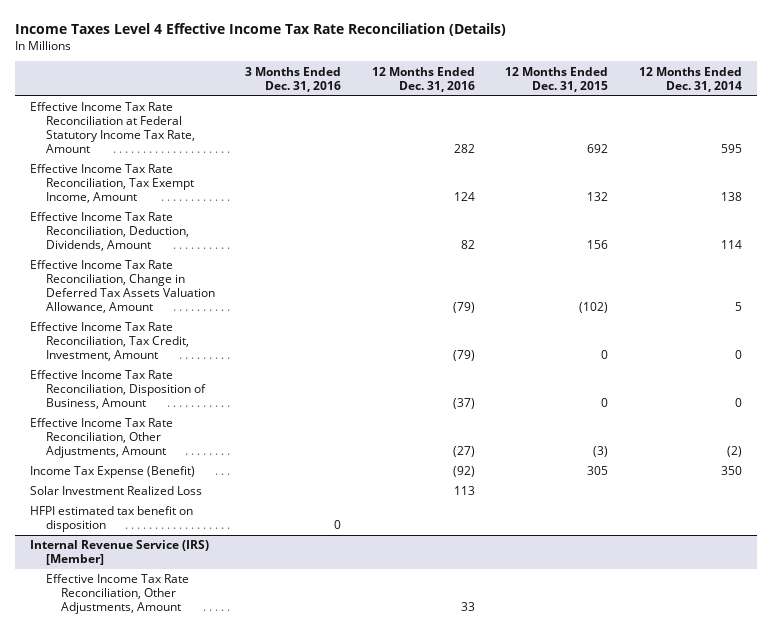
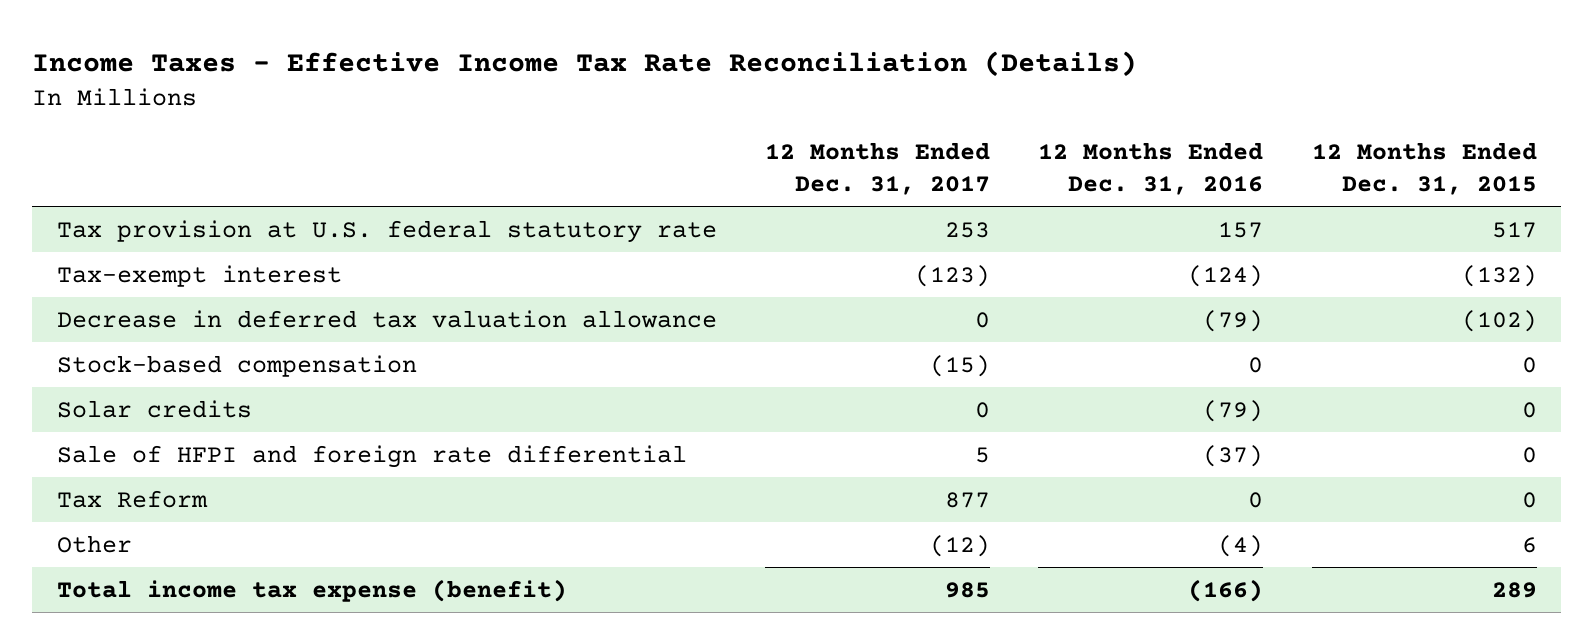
- Income Taxes Level 4 Effective Income Tax Rate Reconciliation (Details)
+ Income Taxes - Effective Income Tax Rate Reconciliation (Details)
- | 3 Months Ended Dec. 31, 2016 | 12 Months Ended Dec. 31, 2016 | 12 Months Ended Dec. 31, 2015 | 12 Months Ended Dec. 31, 2014
+ | 12 Months Ended Dec. 31, 2017 | 12 Months Ended Dec. 31, 2016 | 12 Months Ended Dec. 31, 2015
- Effective Income Tax Rate Reconciliation at Federal Statutory Income Tax Rate, Amount | | 282 | 692 | 595
- Effective Income Tax Rate Reconciliation, Tax Exempt Income, Amount | | 124 | 132 | 138
- Effective Income Tax Rate Reconciliation, Deduction, Dividends, Amount | | 82 | 156 | 114
- Effective Income Tax Rate Reconciliation, Change in Deferred Tax Assets Valuation Allowance, Amount | | (79) | (102) | 5
- Effective Income Tax Rate Reconciliation, Tax Credit, Investment, Amount | | (79) | 0 | 0
- Effective Income Tax Rate Reconciliation, Disposition of Business, Amount | | (37) | 0 | 0
- Effective Income Tax Rate Reconciliation, Other Adjustments, Amount | | (27) | (3) | (2)
- Income Tax Expense (Benefit) | | (92) | 305 | 350
- Solar Investment Realized Loss | | 113 | |
- HFPI estimated tax benefit on disposition | 0 | | |
- Internal Revenue Service (IRS) [Member]
- Effective Income Tax Rate Reconciliation, Other Adjustments, Amount | | 33 | |
+ Tax provision at U.S. federal statutory rate | 253 | 157 | 517
+ Tax-exempt interest | (123) | (124) | (132)
+ Decrease in deferred tax valuation allowance | 0 | (79) | (102)
+ Stock-based compensation | (15) | 0 | 0
+ Solar credits | 0 | (79) | 0
+ Sale of HFPI and foreign rate differential | 5 | (37) | 0
+ Tax Reform | 877 | 0 | 0
+ Other | (12) | (4) | 6
+ Total income tax expense (benefit) | 985 | (166) | 289

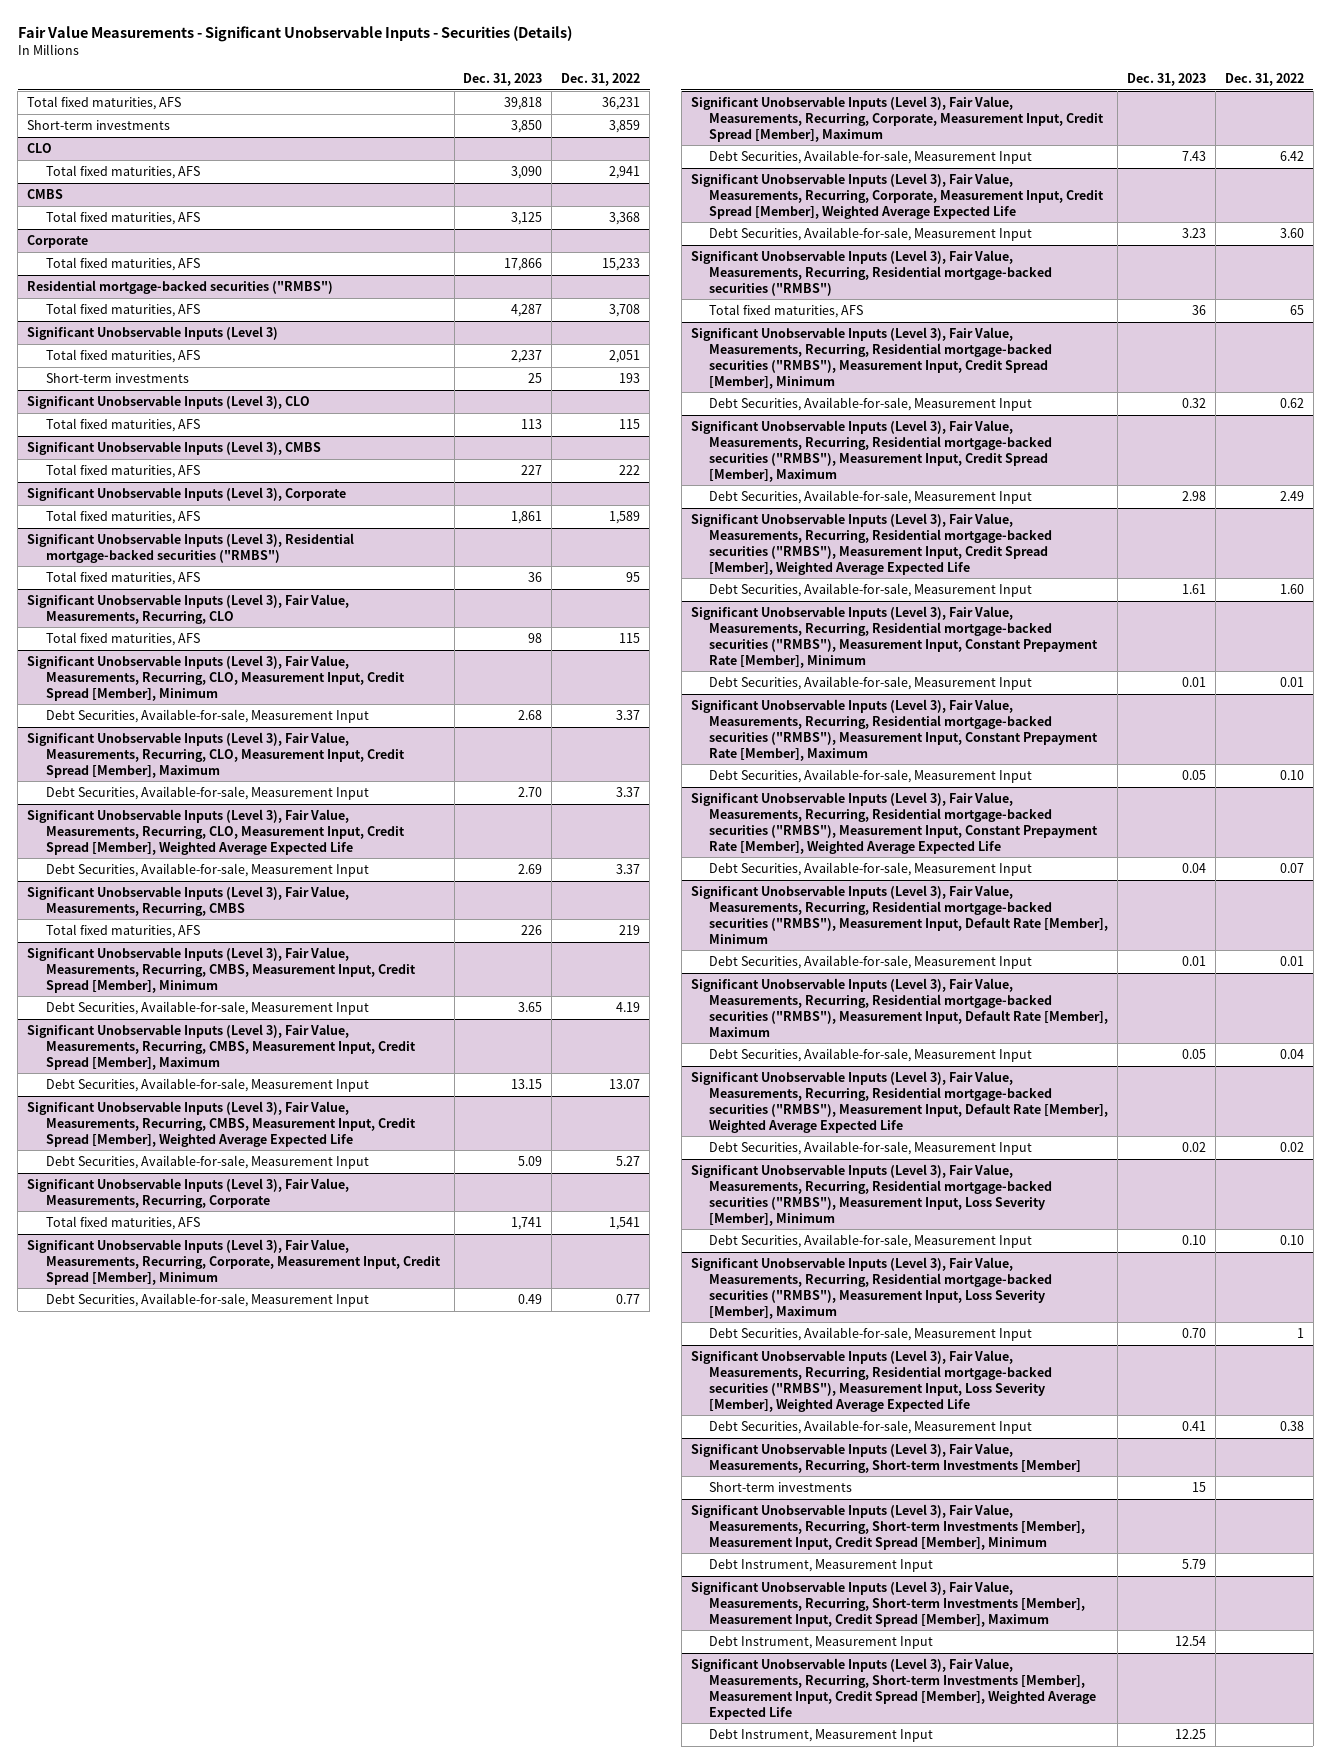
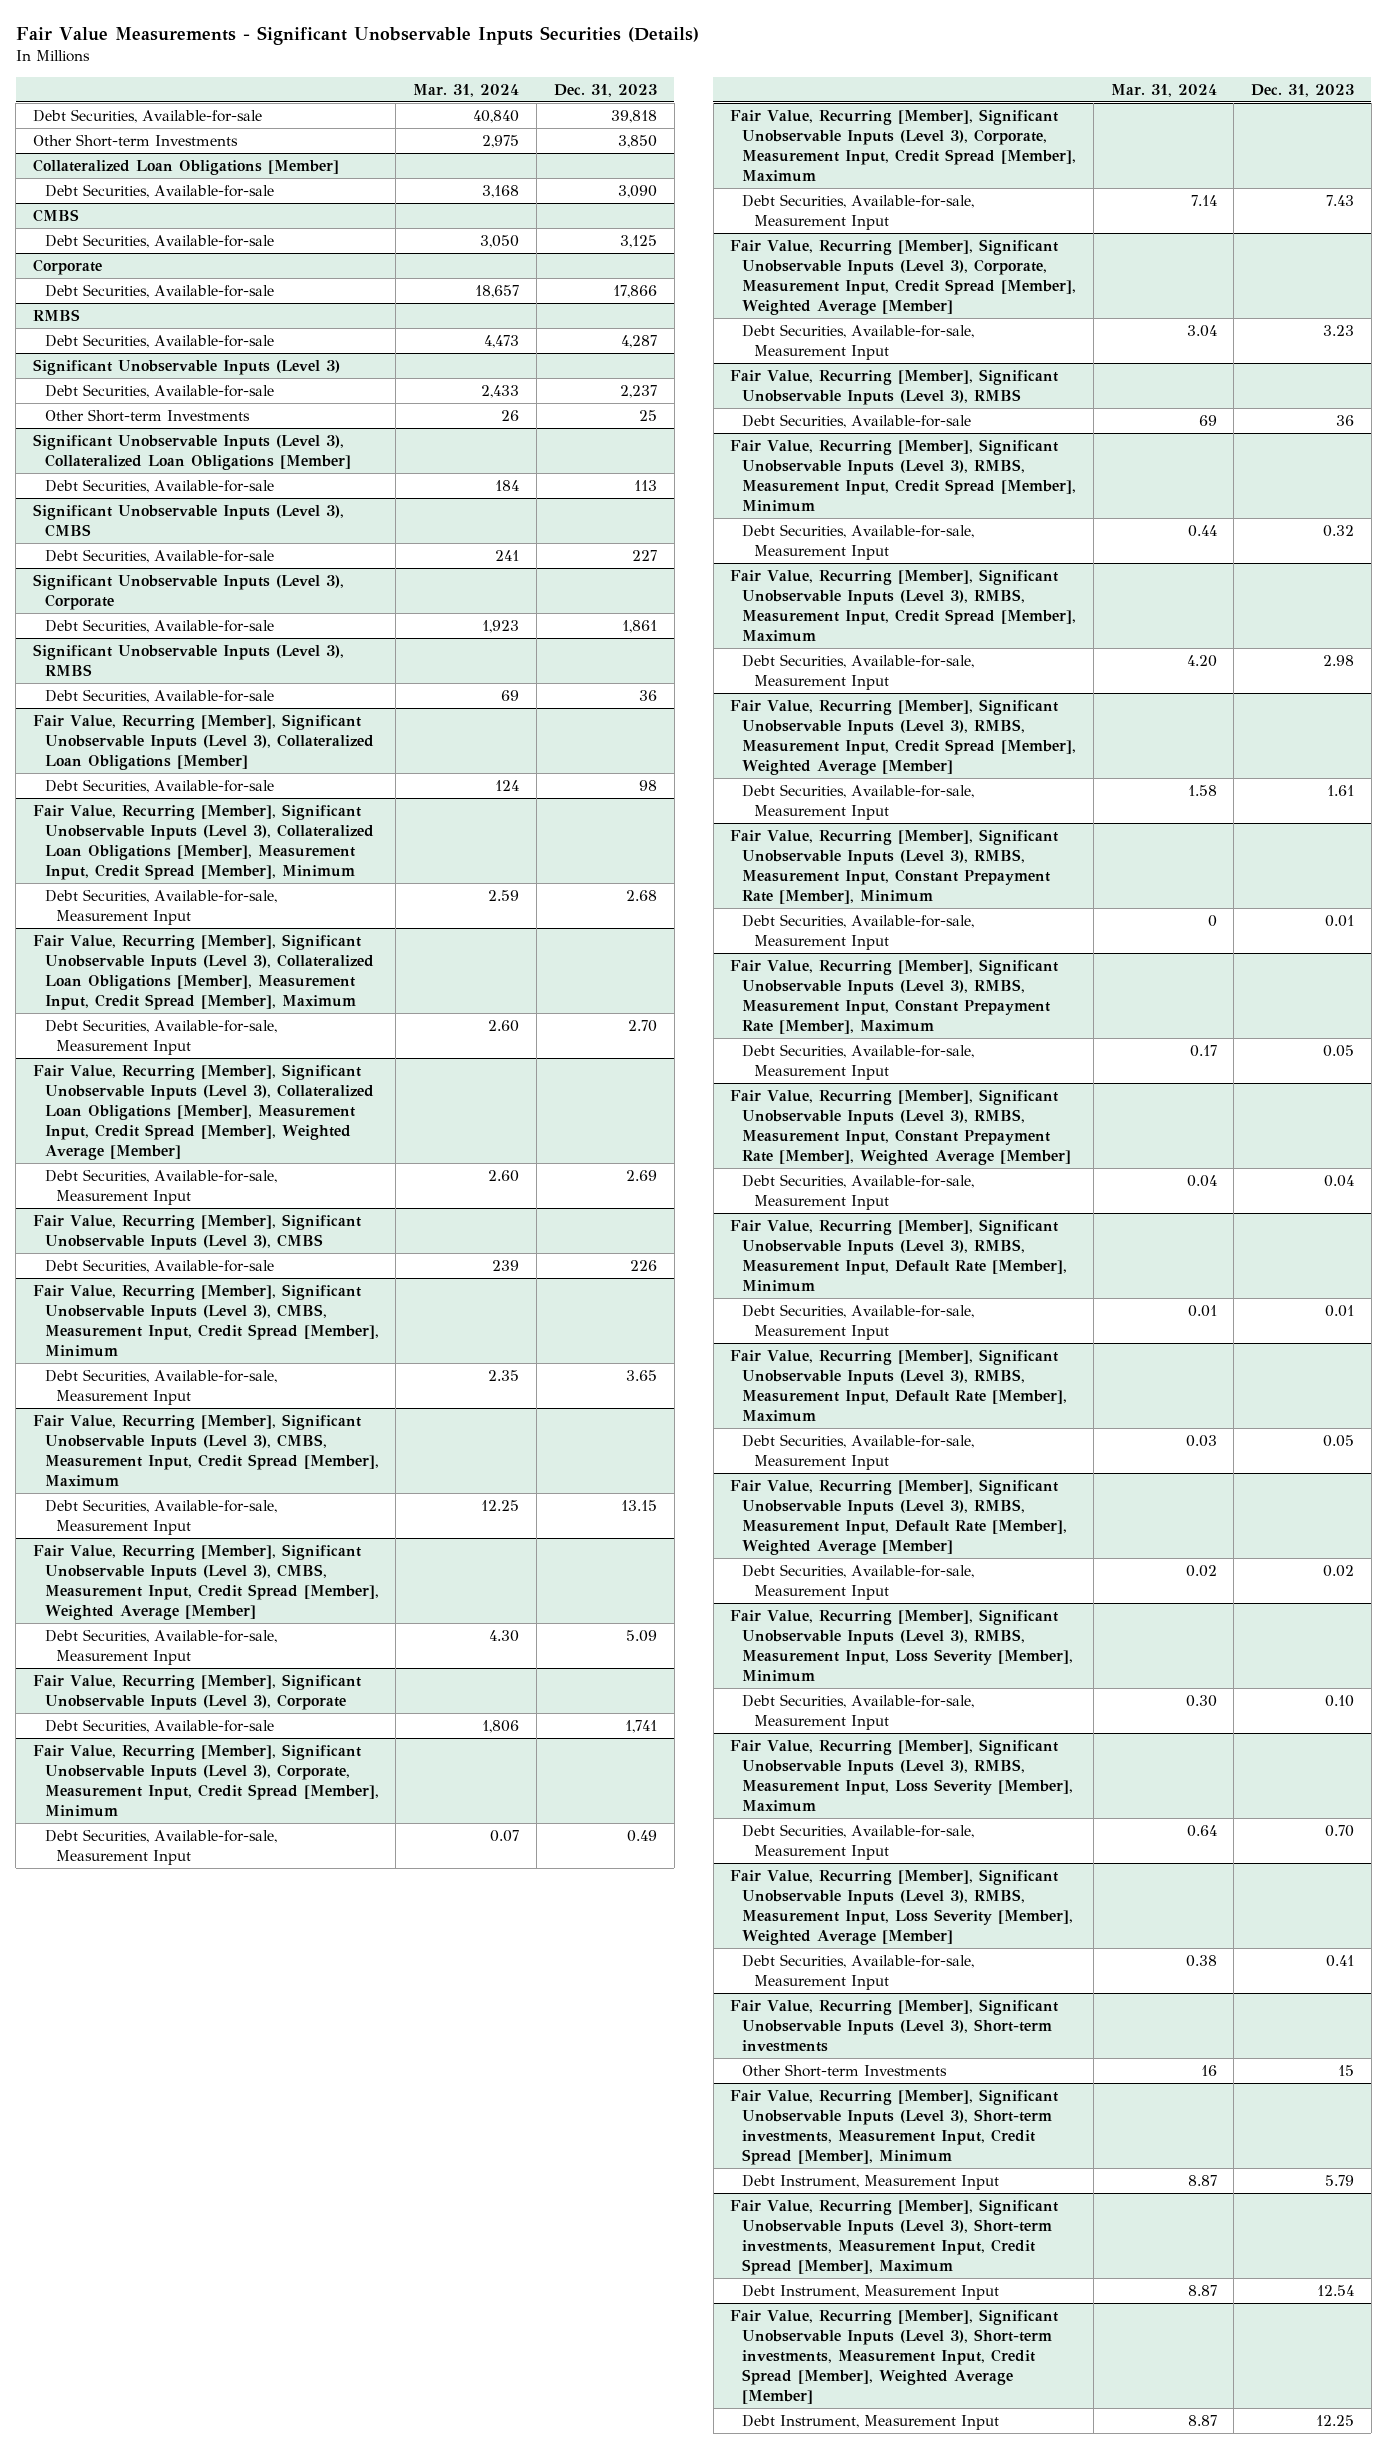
- Fair Value Measurements - Significant Unobservable Inputs - Securities (Details)
+ Fair Value Measurements - Significant Unobservable Inputs Securities (Details)
- | Dec. 31, 2023 | Dec. 31, 2022
+ | Mar. 31, 2024 | Dec. 31, 2023
- Total fixed maturities, AFS | 39,818 | 36,231
- Short-term investments | 3,850 | 3,859
- CLO
- Total fixed maturities, AFS | 3,090 | 2,941
+ Debt Securities, Available-for-sale | 40,840 | 39,818
+ Other Short-term Investments | 2,975 | 3,850
+ Collateralized Loan Obligations [Member]
+ Debt Securities, Available-for-sale | 3,168 | 3,090
@ CMBS
- Total fixed maturities, AFS | 3,125 | 3,368
+ Debt Securities, Available-for-sale | 3,050 | 3,125
@ Corporate
- Total fixed maturities, AFS | 17,866 | 15,233
- Residential mortgage-backed securities ("RMBS")
- Total fixed maturities, AFS | 4,287 | 3,708
@ Corporate
+ Debt Securities, Available-for-sale | 18,657 | 17,866
+ RMBS
+ Debt Securities, Available-for-sale | 4,473 | 4,287
@ Significant Unobservable Inputs (Level 3)
- Total fixed maturities, AFS | 2,237 | 2,051
- Short-term investments | 25 | 193
- Significant Unobservable Inputs (Level 3), CLO
- Total fixed maturities, AFS | 113 | 115
@ Significant Unobservable Inputs (Level 3)
+ Debt Securities, Available-for-sale | 2,433 | 2,237
+ Other Short-term Investments | 26 | 25
+ Significant Unobservable Inputs (Level 3), Collateralized Loan Obligations [Member]
+ Debt Securities, Available-for-sale | 184 | 113
@ Significant Unobservable Inputs (Level 3), CMBS
- Total fixed maturities, AFS | 227 | 222
+ Debt Securities, Available-for-sale | 241 | 227
@ Significant Unobservable Inputs (Level 3), Corporate
- Total fixed maturities, AFS | 1,861 | 1,589
- Significant Unobservable Inputs (Level 3), Residential mortgage-backed securities ("RMBS")
- Total fixed maturities, AFS | 36 | 95
- Significant Unobservable Inputs (Level 3), Fair Value, Measurements, Recurring, CLO
- Total fixed maturities, AFS | 98 | 115
- Significant Unobservable Inputs (Level 3), Fair Value, Measurements, Recurring, CLO, Measurement Input, Credit Spread [Member], Minimum
@ Significant Unobservable Inputs (Level 3), Corporate
+ Debt Securities, Available-for-sale | 1,923 | 1,861
+ Significant Unobservable Inputs (Level 3), RMBS
+ Debt Securities, Available-for-sale | 69 | 36
+ Fair Value, Recurring [Member], Significant Unobservable Inputs (Level 3), Collateralized Loan Obligations [Member]
+ Debt Securities, Available-for-sale | 124 | 98
+ Fair Value, Recurring [Member], Significant Unobservable Inputs (Level 3), Collateralized Loan Obligations [Member], Measurement Input, Credit Spread [Member], Minimum
- Significant Unobservable Inputs (Level 3), Fair Value, Measurements, Recurring, CLO, Measurement Input, Credit Spread [Member], Maximum
+ Fair Value, Recurring [Member], Significant Unobservable Inputs (Level 3), Collateralized Loan Obligations [Member], Measurement Input, Credit Spread [Member], Maximum
- Significant Unobservable Inputs (Level 3), Fair Value, Measurements, Recurring, CLO, Measurement Input, Credit Spread [Member], Weighted Average Expected Life
+ Fair Value, Recurring [Member], Significant Unobservable Inputs (Level 3), Collateralized Loan Obligations [Member], Measurement Input, Credit Spread [Member], Weighted Average [Member]
- Significant Unobservable Inputs (Level 3), Fair Value, Measurements, Recurring, CMBS
- Total fixed maturities, AFS | 226 | 219
- Significant Unobservable Inputs (Level 3), Fair Value, Measurements, Recurring, CMBS, Measurement Input, Credit Spread [Member], Minimum
+ Fair Value, Recurring [Member], Significant Unobservable Inputs (Level 3), CMBS
+ Debt Securities, Available-for-sale | 239 | 226
+ Fair Value, Recurring [Member], Significant Unobservable Inputs (Level 3), CMBS, Measurement Input, Credit Spread [Member], Minimum
- Significant Unobservable Inputs (Level 3), Fair Value, Measurements, Recurring, CMBS, Measurement Input, Credit Spread [Member], Maximum
+ Fair Value, Recurring [Member], Significant Unobservable Inputs (Level 3), CMBS, Measurement Input, Credit Spread [Member], Maximum
- Significant Unobservable Inputs (Level 3), Fair Value, Measurements, Recurring, CMBS, Measurement Input, Credit Spread [Member], Weighted Average Expected Life
+ Fair Value, Recurring [Member], Significant Unobservable Inputs (Level 3), CMBS, Measurement Input, Credit Spread [Member], Weighted Average [Member]
- Significant Unobservable Inputs (Level 3), Fair Value, Measurements, Recurring, Corporate
- Total fixed maturities, AFS | 1,741 | 1,541
- Significant Unobservable Inputs (Level 3), Fair Value, Measurements, Recurring, Corporate, Measurement Input, Credit Spread [Member], Minimum
+ Fair Value, Recurring [Member], Significant Unobservable Inputs (Level 3), Corporate
+ Debt Securities, Available-for-sale | 1,806 | 1,741
+ Fair Value, Recurring [Member], Significant Unobservable Inputs (Level 3), Corporate, Measurement Input, Credit Spread [Member], Minimum
- Significant Unobservable Inputs (Level 3), Fair Value, Measurements, Recurring, Corporate, Measurement Input, Credit Spread [Member], Maximum
+ Fair Value, Recurring [Member], Significant Unobservable Inputs (Level 3), Corporate, Measurement Input, Credit Spread [Member], Maximum
- Significant Unobservable Inputs (Level 3), Fair Value, Measurements, Recurring, Corporate, Measurement Input, Credit Spread [Member], Weighted Average Expected Life
+ Fair Value, Recurring [Member], Significant Unobservable Inputs (Level 3), Corporate, Measurement Input, Credit Spread [Member], Weighted Average [Member]
- Significant Unobservable Inputs (Level 3), Fair Value, Measurements, Recurring, Residential mortgage-backed securities ("RMBS")
- Total fixed maturities, AFS | 36 | 65
- Significant Unobservable Inputs (Level 3), Fair Value, Measurements, Recurring, Residential mortgage-backed securities ("RMBS"), Measurement Input, Credit Spread [Member], Minimum
+ Fair Value, Recurring [Member], Significant Unobservable Inputs (Level 3), RMBS
+ Debt Securities, Available-for-sale | 69 | 36
+ Fair Value, Recurring [Member], Significant Unobservable Inputs (Level 3), RMBS, Measurement Input, Credit Spread [Member], Minimum
- Significant Unobservable Inputs (Level 3), Fair Value, Measurements, Recurring, Residential mortgage-backed securities ("RMBS"), Measurement Input, Credit Spread [Member], Maximum
+ Fair Value, Recurring [Member], Significant Unobservable Inputs (Level 3), RMBS, Measurement Input, Credit Spread [Member], Maximum
- Significant Unobservable Inputs (Level 3), Fair Value, Measurements, Recurring, Residential mortgage-backed securities ("RMBS"), Measurement Input, Credit Spread [Member], Weighted Average Expected Life
+ Fair Value, Recurring [Member], Significant Unobservable Inputs (Level 3), RMBS, Measurement Input, Credit Spread [Member], Weighted Average [Member]
- Significant Unobservable Inputs (Level 3), Fair Value, Measurements, Recurring, Residential mortgage-backed securities ("RMBS"), Measurement Input, Constant Prepayment Rate [Member], Minimum
+ Fair Value, Recurring [Member], Significant Unobservable Inputs (Level 3), RMBS, Measurement Input, Constant Prepayment Rate [Member], Minimum
- Significant Unobservable Inputs (Level 3), Fair Value, Measurements, Recurring, Residential mortgage-backed securities ("RMBS"), Measurement Input, Constant Prepayment Rate [Member], Maximum
+ Fair Value, Recurring [Member], Significant Unobservable Inputs (Level 3), RMBS, Measurement Input, Constant Prepayment Rate [Member], Maximum
- Significant Unobservable Inputs (Level 3), Fair Value, Measurements, Recurring, Residential mortgage-backed securities ("RMBS"), Measurement Input, Constant Prepayment Rate [Member], Weighted Average Expected Life
+ Fair Value, Recurring [Member], Significant Unobservable Inputs (Level 3), RMBS, Measurement Input, Constant Prepayment Rate [Member], Weighted Average [Member]
- Significant Unobservable Inputs (Level 3), Fair Value, Measurements, Recurring, Residential mortgage-backed securities ("RMBS"), Measurement Input, Default Rate [Member], Minimum
+ Fair Value, Recurring [Member], Significant Unobservable Inputs (Level 3), RMBS, Measurement Input, Default Rate [Member], Minimum
- Significant Unobservable Inputs (Level 3), Fair Value, Measurements, Recurring, Residential mortgage-backed securities ("RMBS"), Measurement Input, Default Rate [Member], Maximum
+ Fair Value, Recurring [Member], Significant Unobservable Inputs (Level 3), RMBS, Measurement Input, Default Rate [Member], Maximum
- Significant Unobservable Inputs (Level 3), Fair Value, Measurements, Recurring, Residential mortgage-backed securities ("RMBS"), Measurement Input, Default Rate [Member], Weighted Average Expected Life
+ Fair Value, Recurring [Member], Significant Unobservable Inputs (Level 3), RMBS, Measurement Input, Default Rate [Member], Weighted Average [Member]
- Significant Unobservable Inputs (Level 3), Fair Value, Measurements, Recurring, Residential mortgage-backed securities ("RMBS"), Measurement Input, Loss Severity [Member], Minimum
+ Fair Value, Recurring [Member], Significant Unobservable Inputs (Level 3), RMBS, Measurement Input, Loss Severity [Member], Minimum
- Significant Unobservable Inputs (Level 3), Fair Value, Measurements, Recurring, Residential mortgage-backed securities ("RMBS"), Measurement Input, Loss Severity [Member], Maximum
+ Fair Value, Recurring [Member], Significant Unobservable Inputs (Level 3), RMBS, Measurement Input, Loss Severity [Member], Maximum
- Significant Unobservable Inputs (Level 3), Fair Value, Measurements, Recurring, Residential mortgage-backed securities ("RMBS"), Measurement Input, Loss Severity [Member], Weighted Average Expected Life
+ Fair Value, Recurring [Member], Significant Unobservable Inputs (Level 3), RMBS, Measurement Input, Loss Severity [Member], Weighted Average [Member]
- Significant Unobservable Inputs (Level 3), Fair Value, Measurements, Recurring, Short-term Investments [Member]
- Short-term investments | 15 |
- Significant Unobservable Inputs (Level 3), Fair Value, Measurements, Recurring, Short-term Investments [Member], Measurement Input, Credit Spread [Member], Minimum
+ Fair Value, Recurring [Member], Significant Unobservable Inputs (Level 3), Short-term investments
+ Other Short-term Investments | 16 | 15
+ Fair Value, Recurring [Member], Significant Unobservable Inputs (Level 3), Short-term investments, Measurement Input, Credit Spread [Member], Minimum
- Significant Unobservable Inputs (Level 3), Fair Value, Measurements, Recurring, Short-term Investments [Member], Measurement Input, Credit Spread [Member], Maximum
+ Fair Value, Recurring [Member], Significant Unobservable Inputs (Level 3), Short-term investments, Measurement Input, Credit Spread [Member], Maximum
- Significant Unobservable Inputs (Level 3), Fair Value, Measurements, Recurring, Short-term Investments [Member], Measurement Input, Credit Spread [Member], Weighted Average Expected Life
+ Fair Value, Recurring [Member], Significant Unobservable Inputs (Level 3), Short-term investments, Measurement Input, Credit Spread [Member], Weighted Average [Member]

